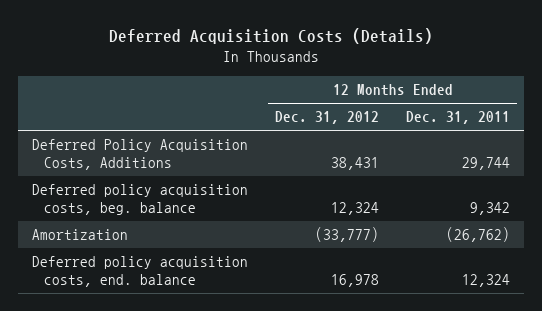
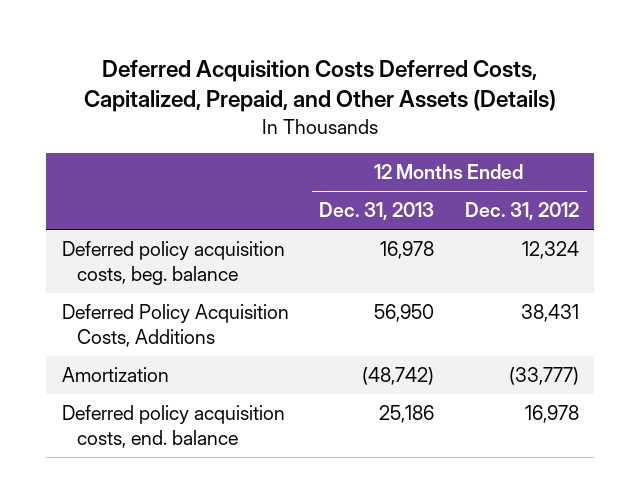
- Deferred Acquisition Costs (Details)
+ Deferred Acquisition Costs Deferred Costs, Capitalized, Prepaid, and Other Assets (Details)
- | 12 Months Ended Dec. 31, 2012 | 12 Months Ended Dec. 31, 2011
+ | 12 Months Ended Dec. 31, 2013 | 12 Months Ended Dec. 31, 2012
moved down: Deferred Policy Acquisition Costs, Additions | 56,950 | 38,431

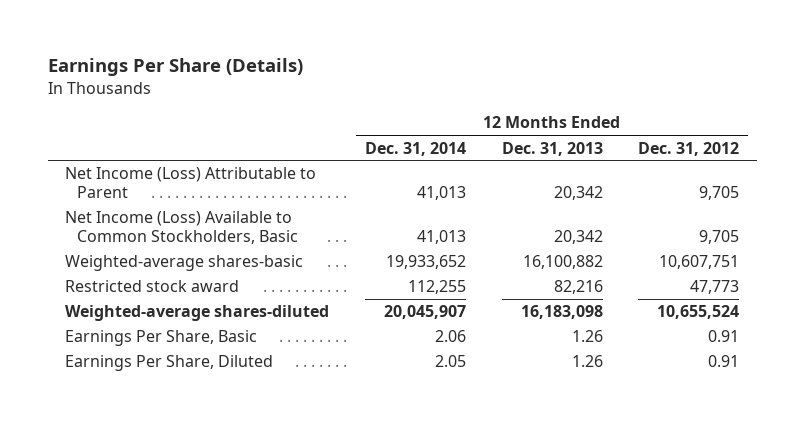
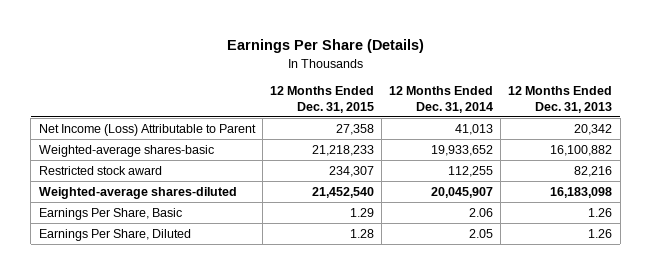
- | 12 Months Ended Dec. 31, 2014 | 12 Months Ended Dec. 31, 2013 | 12 Months Ended Dec. 31, 2012
+ | 12 Months Ended Dec. 31, 2015 | 12 Months Ended Dec. 31, 2014 | 12 Months Ended Dec. 31, 2013
- Net Income (Loss) Available to Common Stockholders, Basic | 41,013 | 20,342 | 9,705

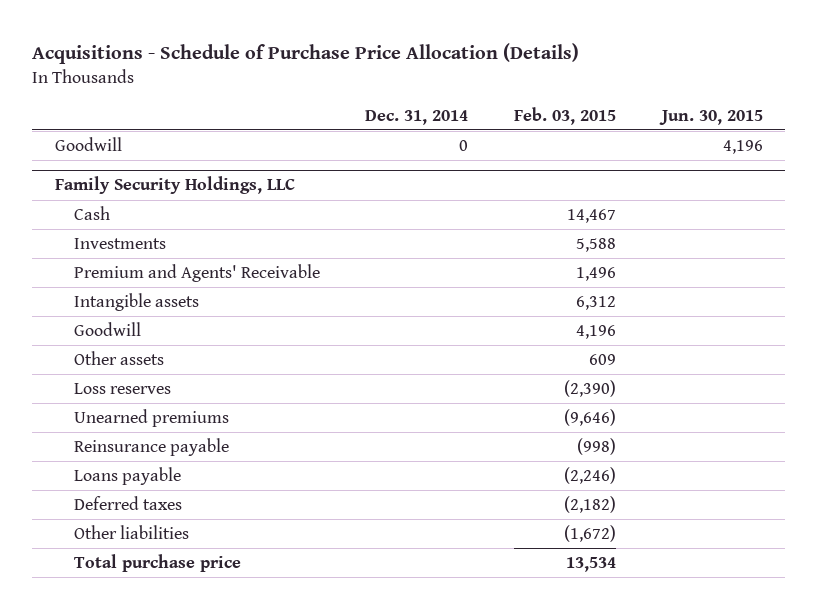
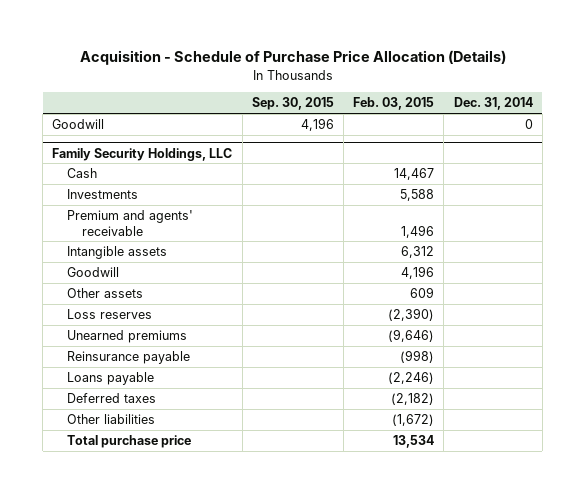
- Acquisitions - Schedule of Purchase Price Allocation (Details)
+ Acquisition - Schedule of Purchase Price Allocation (Details)
- | Dec. 31, 2014 | Feb. 03, 2015 | Jun. 30, 2015
+ | Sep. 30, 2015 | Feb. 03, 2015 | Dec. 31, 2014
@ Family Security Holdings, LLC
- Premium and Agents' Receivable | | 1,496 |
+ Premium and agents' receivable | | 1,496 |

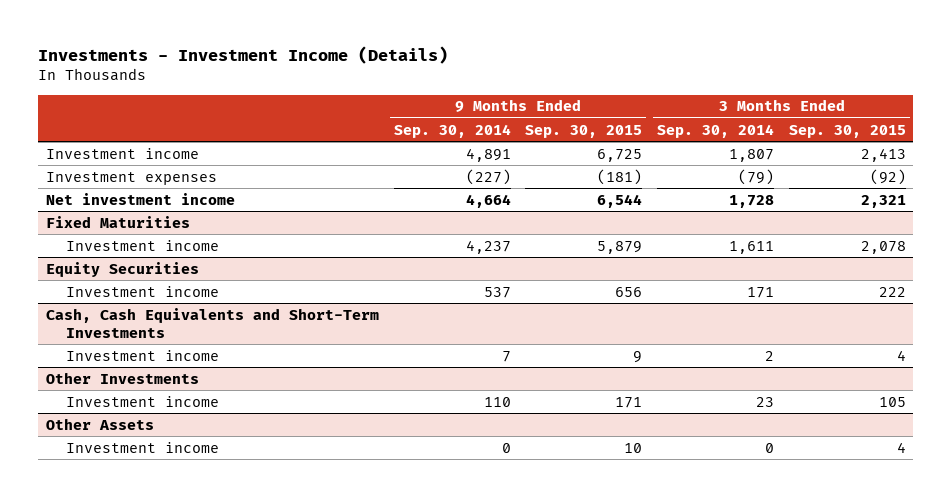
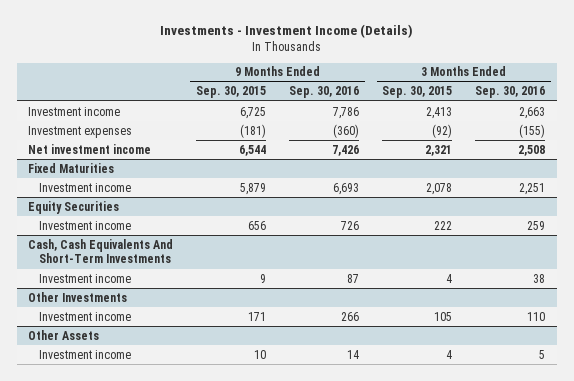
- | 9 Months Ended Sep. 30, 2014 | 9 Months Ended Sep. 30, 2015 | 3 Months Ended Sep. 30, 2014 | 3 Months Ended Sep. 30, 2015
+ | 9 Months Ended Sep. 30, 2015 | 9 Months Ended Sep. 30, 2016 | 3 Months Ended Sep. 30, 2015 | 3 Months Ended Sep. 30, 2016
- Cash, Cash Equivalents and Short-Term Investments
+ Cash, Cash Equivalents And Short-Term Investments

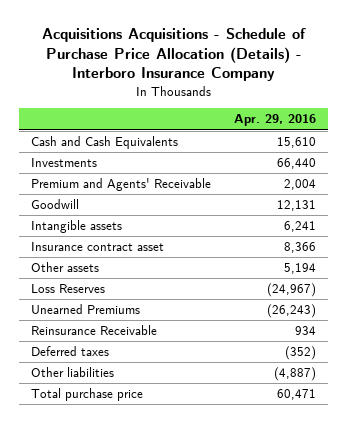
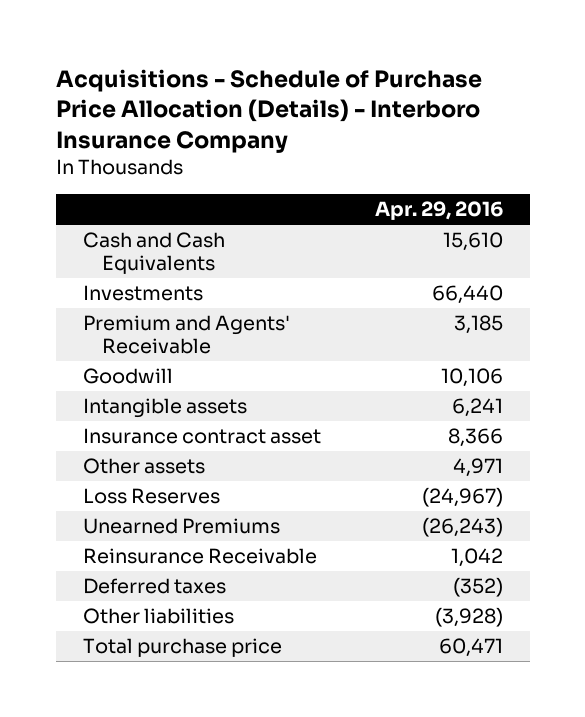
- Acquisitions Acquisitions - Schedule of Purchase Price Allocation (Details) - Interboro Insurance Company
+ Acquisitions - Schedule of Purchase Price Allocation (Details) - Interboro Insurance Company
- Premium and Agents' Receivable | 2,004
- Goodwill | 12,131
+ Premium and Agents' Receivable | 3,185
+ Goodwill | 10,106
- Other assets | 5,194
+ Other assets | 4,971
- Reinsurance Receivable | 934
+ Reinsurance Receivable | 1,042
- Other liabilities | (4,887)
+ Other liabilities | (3,928)

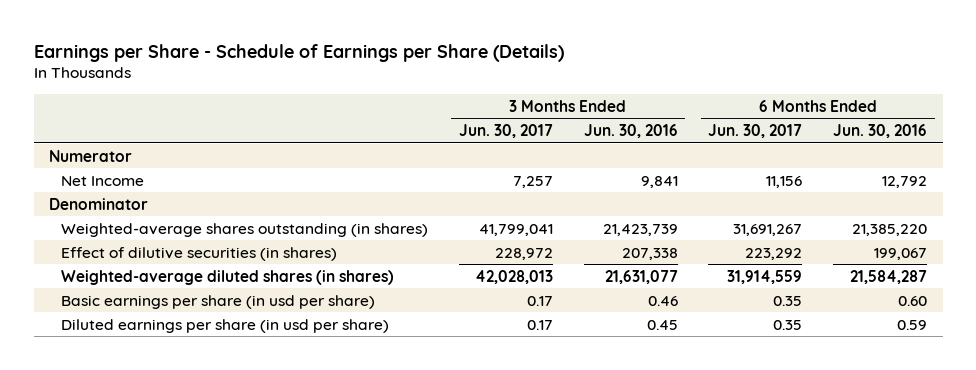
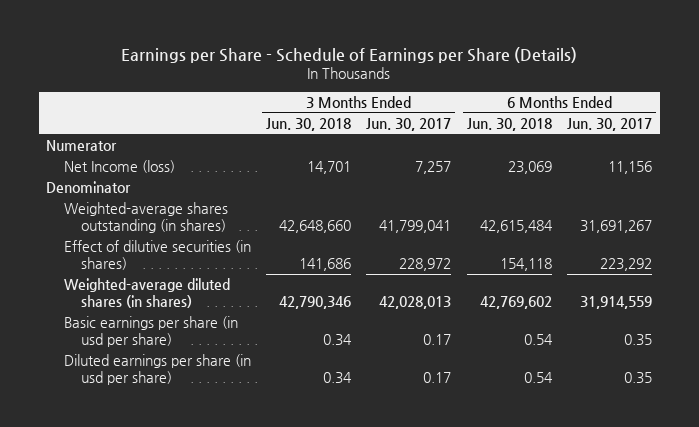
- | 3 Months Ended Jun. 30, 2017 | 3 Months Ended Jun. 30, 2016 | 6 Months Ended Jun. 30, 2017 | 6 Months Ended Jun. 30, 2016
+ | 3 Months Ended Jun. 30, 2018 | 3 Months Ended Jun. 30, 2017 | 6 Months Ended Jun. 30, 2018 | 6 Months Ended Jun. 30, 2017
- Net Income | 7,257 | 9,841 | 11,156 | 12,792
+ Net Income (loss) | 14,701 | 7,257 | 23,069 | 11,156

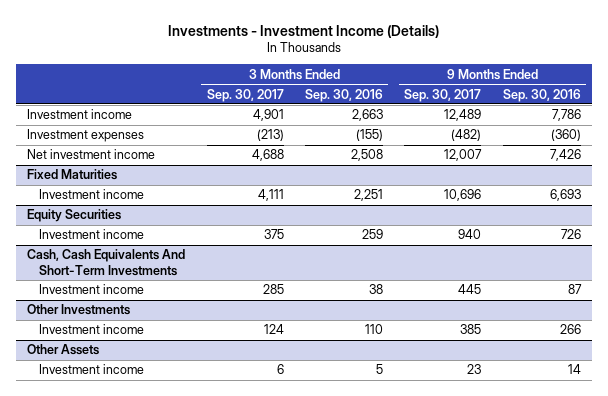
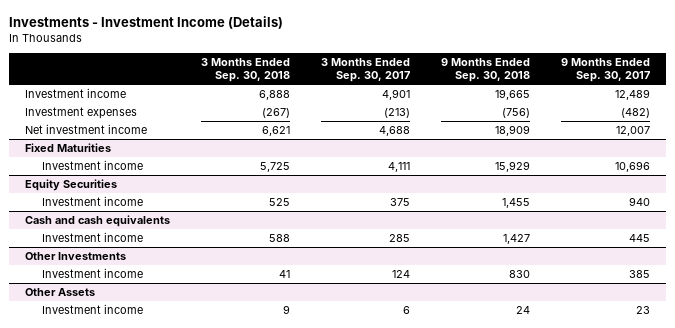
- | 3 Months Ended Sep. 30, 2017 | 3 Months Ended Sep. 30, 2016 | 9 Months Ended Sep. 30, 2017 | 9 Months Ended Sep. 30, 2016
+ | 3 Months Ended Sep. 30, 2018 | 3 Months Ended Sep. 30, 2017 | 9 Months Ended Sep. 30, 2018 | 9 Months Ended Sep. 30, 2017
- Cash, Cash Equivalents And Short-Term Investments
+ Cash and cash equivalents

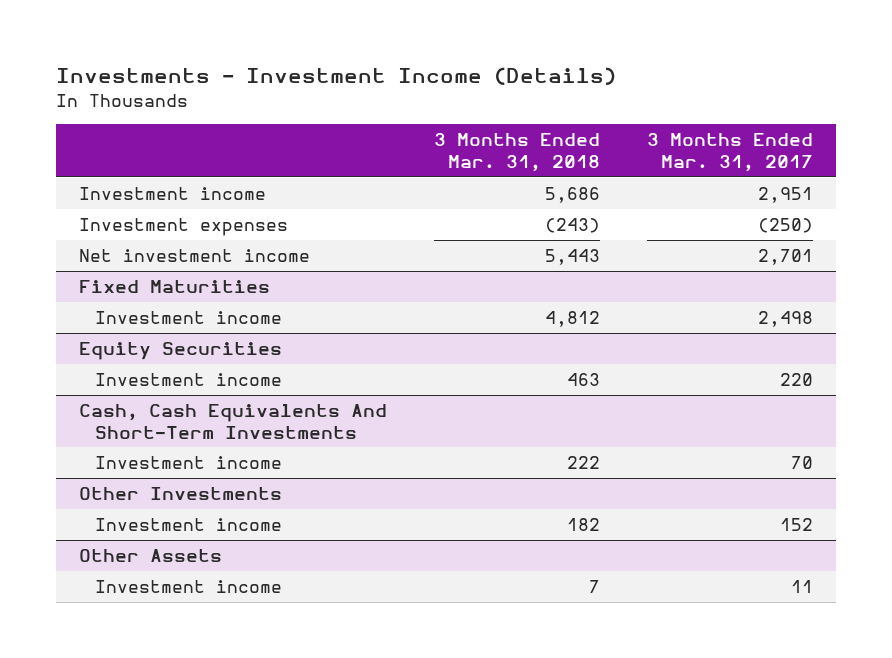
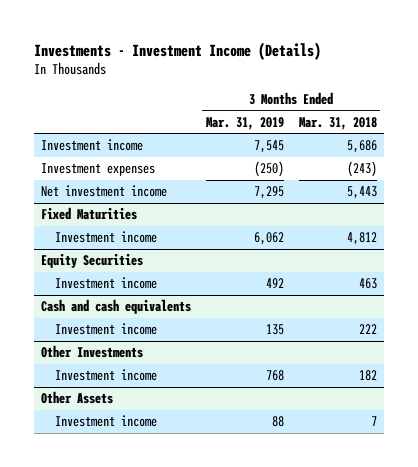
- | 3 Months Ended Mar. 31, 2018 | 3 Months Ended Mar. 31, 2017
+ | 3 Months Ended Mar. 31, 2019 | 3 Months Ended Mar. 31, 2018
- Cash, Cash Equivalents And Short-Term Investments
+ Cash and cash equivalents

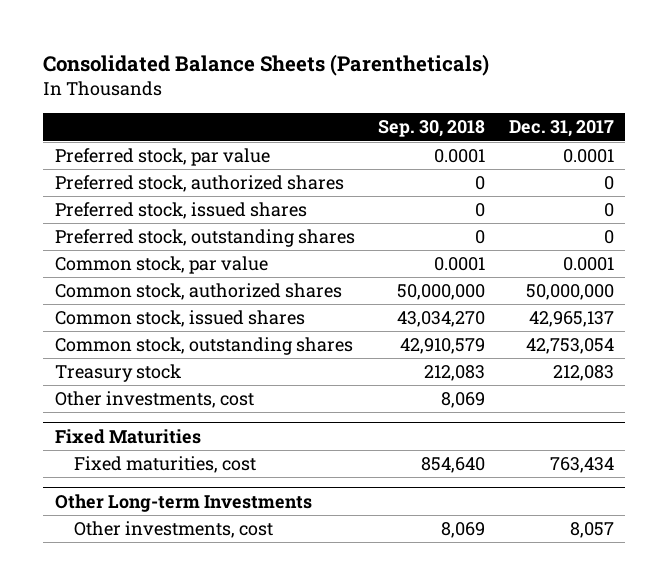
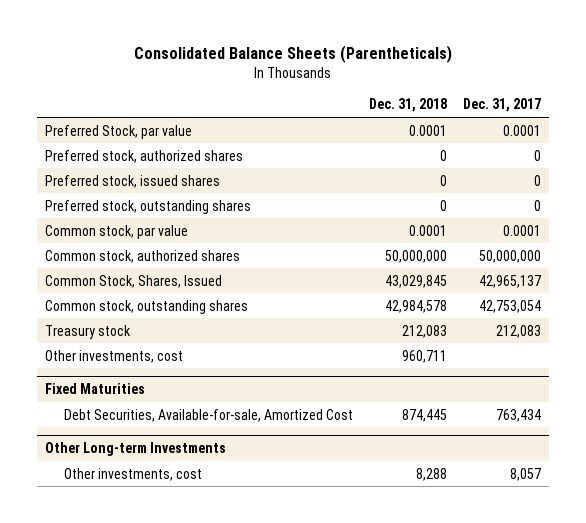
- | Sep. 30, 2018 | Dec. 31, 2017
+ | Dec. 31, 2018 | Dec. 31, 2017
- Preferred stock, par value | 0.0001 | 0.0001
+ Preferred Stock, par value | 0.0001 | 0.0001
- Common stock, issued shares | 43,034,270 | 42,965,137
+ Common Stock, Shares, Issued | 43,029,845 | 42,965,137
@ Fixed Maturities
- Fixed maturities, cost | 854,640 | 763,434
+ Debt Securities, Available-for-sale, Amortized Cost | 874,445 | 763,434

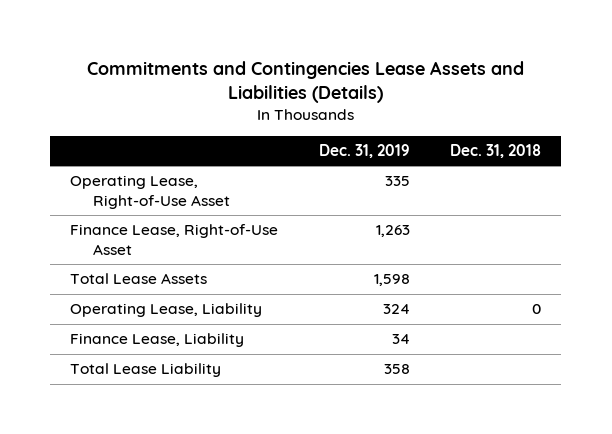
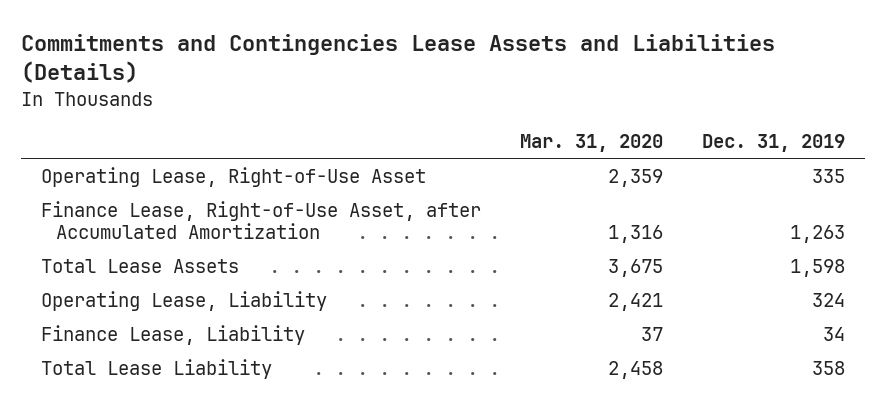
- | Dec. 31, 2019 | Dec. 31, 2018
+ | Mar. 31, 2020 | Dec. 31, 2019
- Finance Lease, Right-of-Use Asset | 1,263 |
+ Finance Lease, Right-of-Use Asset, after Accumulated Amortization | 1,316 | 1,263

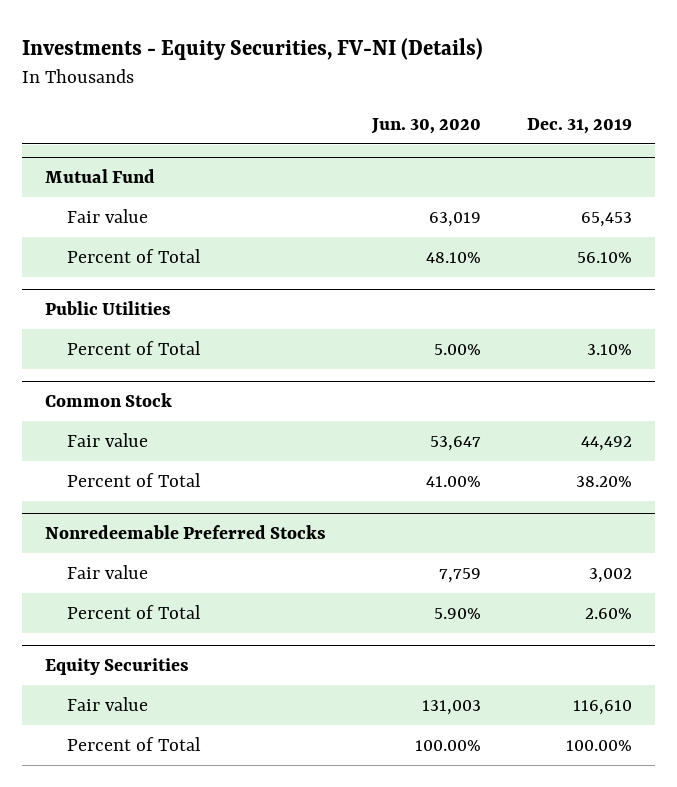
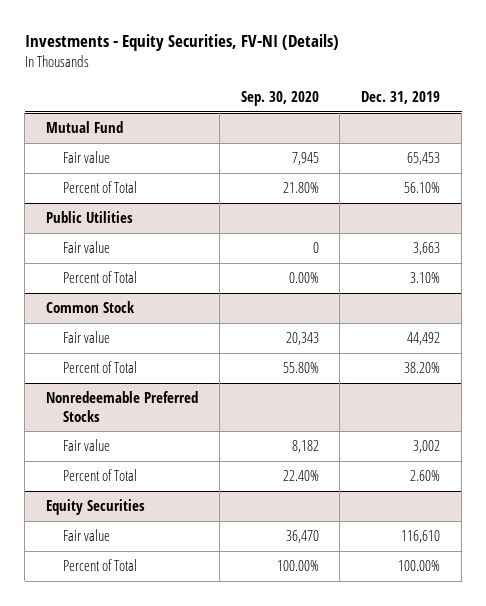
- | Jun. 30, 2020 | Dec. 31, 2019
+ | Sep. 30, 2020 | Dec. 31, 2019
@ Public Utilities
+ Fair value | 0 | 3,663

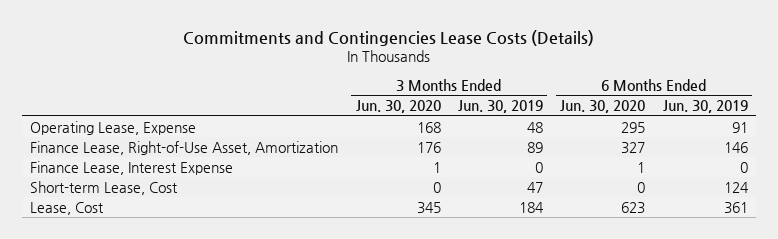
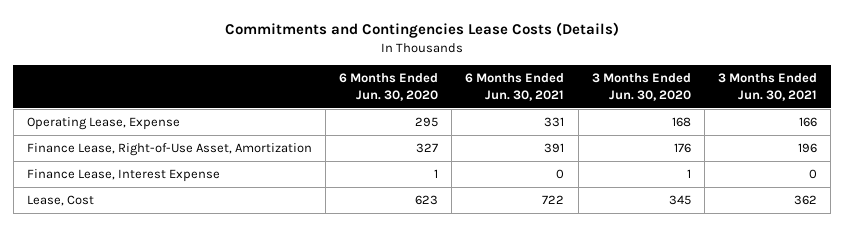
- | 3 Months Ended Jun. 30, 2020 | 3 Months Ended Jun. 30, 2019 | 6 Months Ended Jun. 30, 2020 | 6 Months Ended Jun. 30, 2019
+ | 6 Months Ended Jun. 30, 2020 | 6 Months Ended Jun. 30, 2021 | 3 Months Ended Jun. 30, 2020 | 3 Months Ended Jun. 30, 2021
- Short-term Lease, Cost | 0 | 47 | 0 | 124

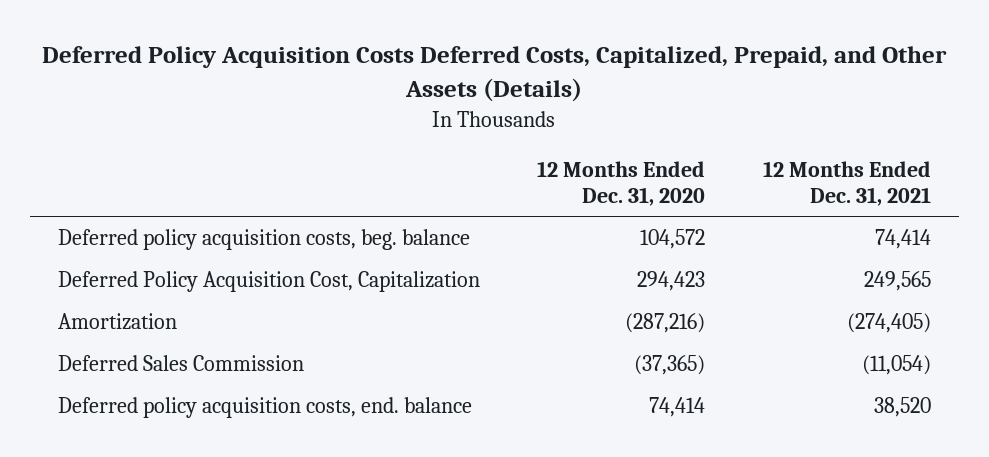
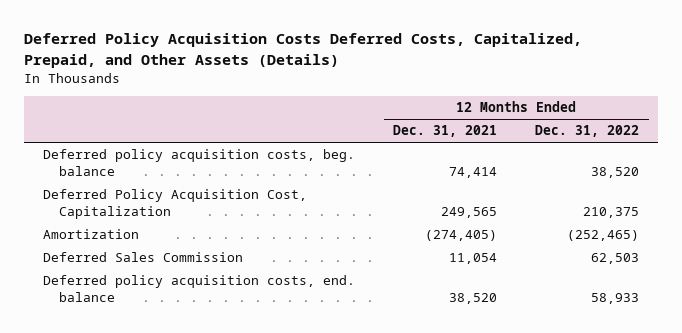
- | 12 Months Ended Dec. 31, 2020 | 12 Months Ended Dec. 31, 2021
+ | 12 Months Ended Dec. 31, 2021 | 12 Months Ended Dec. 31, 2022
- Deferred Sales Commission | (37,365) | (11,054)
+ Deferred Sales Commission | 11,054 | 62,503

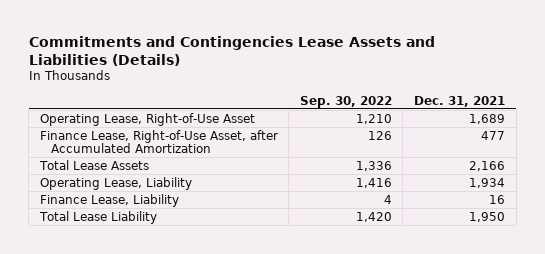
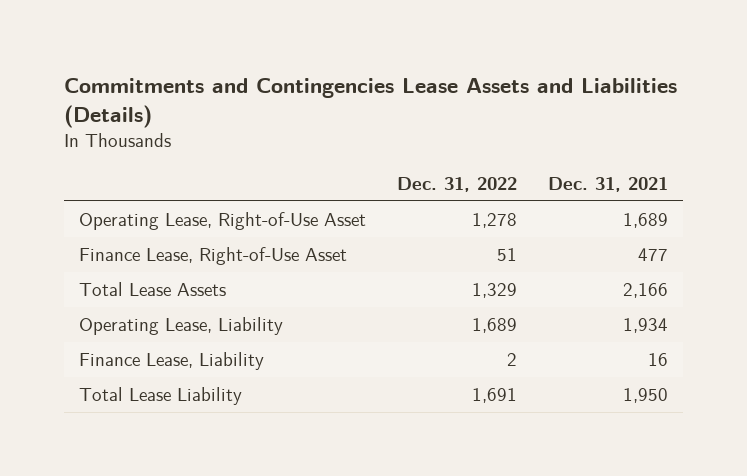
- | Sep. 30, 2022 | Dec. 31, 2021
+ | Dec. 31, 2022 | Dec. 31, 2021
- Finance Lease, Right-of-Use Asset, after Accumulated Amortization | 126 | 477
+ Finance Lease, Right-of-Use Asset | 51 | 477

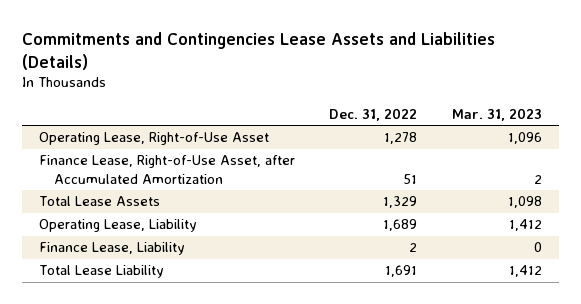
- | Dec. 31, 2022 | Dec. 31, 2021
+ | Dec. 31, 2022 | Mar. 31, 2023
- Finance Lease, Right-of-Use Asset | 51 | 477
+ Finance Lease, Right-of-Use Asset, after Accumulated Amortization | 51 | 2

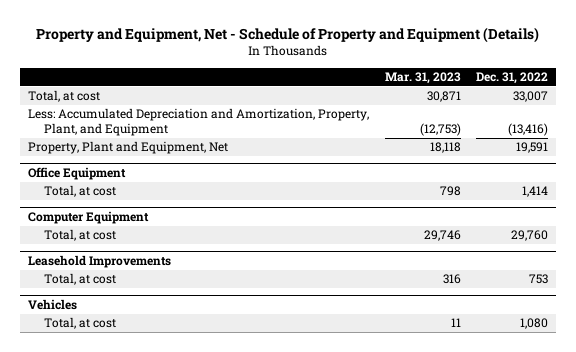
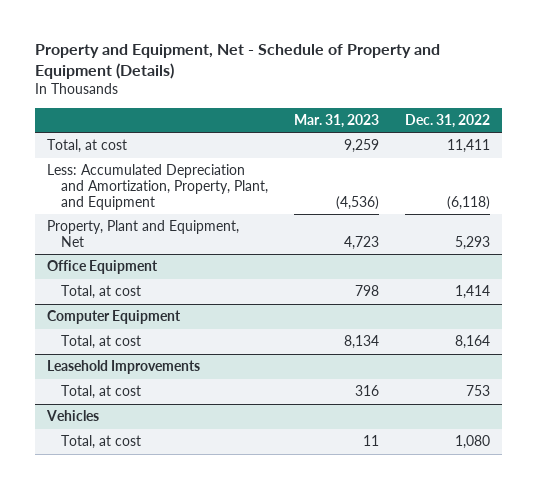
- Total, at cost | 30,871 | 33,007
- Less: Accumulated Depreciation and Amortization, Property, Plant, and Equipment | (12,753) | (13,416)
- Property, Plant and Equipment, Net | 18,118 | 19,591
+ Total, at cost | 9,259 | 11,411
+ Less: Accumulated Depreciation and Amortization, Property, Plant, and Equipment | (4,536) | (6,118)
+ Property, Plant and Equipment, Net | 4,723 | 5,293
@ Computer Equipment
- Total, at cost | 29,746 | 29,760
+ Total, at cost | 8,134 | 8,164

